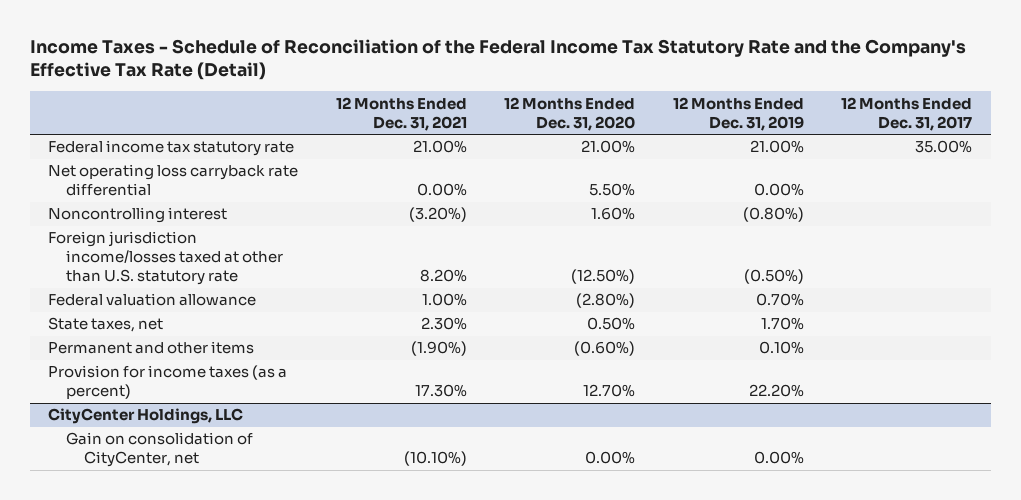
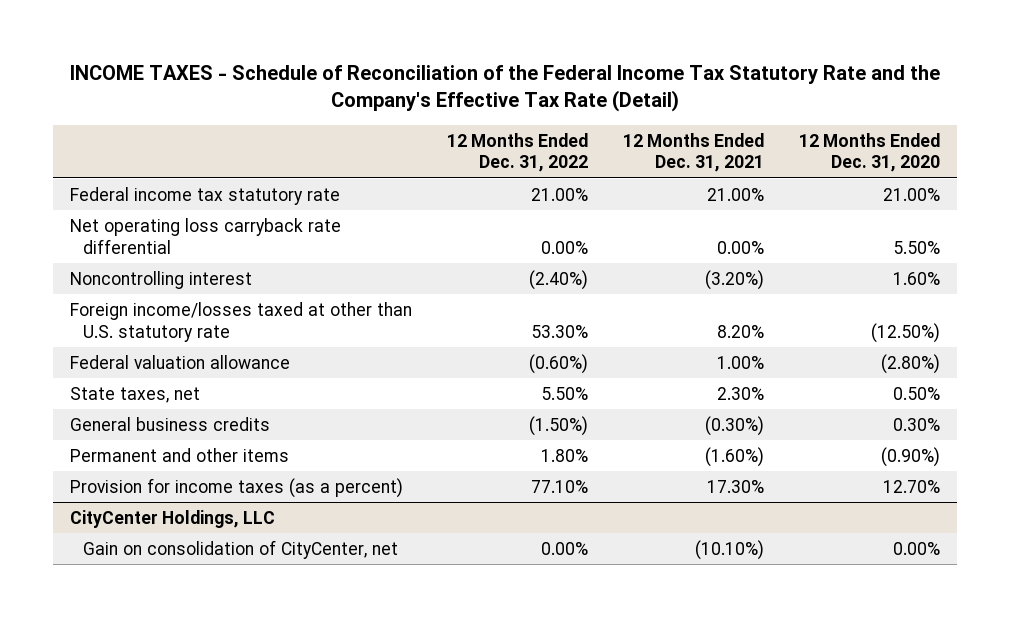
- Income Taxes - Schedule of Reconciliation of the Federal Income Tax Statutory Rate and the Company's Effective Tax Rate (Detail)
+ INCOME TAXES - Schedule of Reconciliation of the Federal Income Tax Statutory Rate and the Company's Effective Tax Rate (Detail)
- | 12 Months Ended Dec. 31, 2021 | 12 Months Ended Dec. 31, 2020 | 12 Months Ended Dec. 31, 2019 | 12 Months Ended Dec. 31, 2017
+ | 12 Months Ended Dec. 31, 2022 | 12 Months Ended Dec. 31, 2021 | 12 Months Ended Dec. 31, 2020
- Foreign jurisdiction income/losses taxed at other than U.S. statutory rate | 8.20% | (12.50%) | (0.50%) |
+ Foreign income/losses taxed at other than U.S. statutory rate | 53.30% | 8.20% | (12.50%)
- Permanent and other items | (1.90%) | (0.60%) | 0.10% |
+ General business credits | (1.50%) | (0.30%) | 0.30%
+ Permanent and other items | 1.80% | (1.60%) | (0.90%)

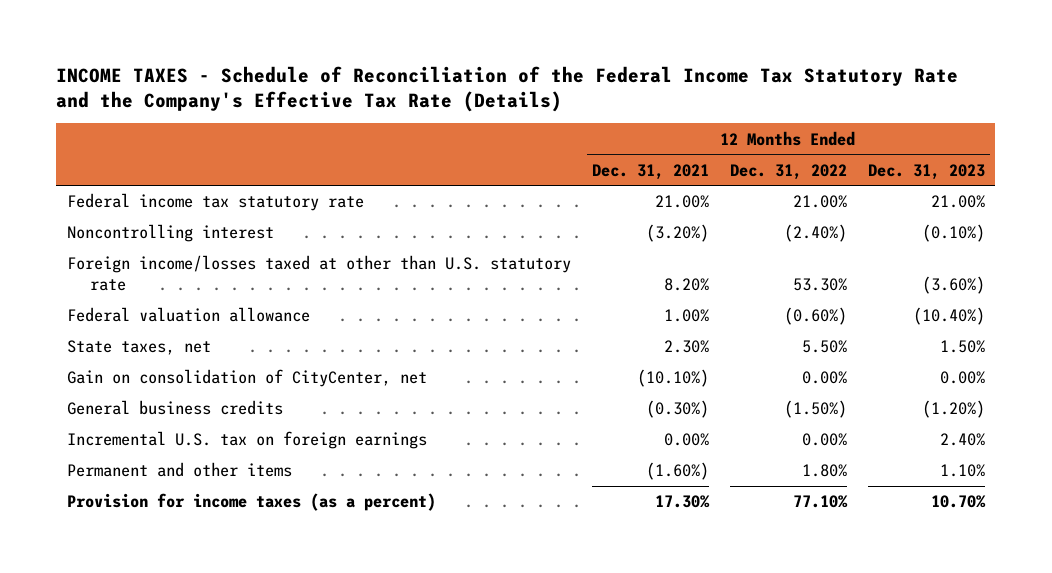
- INCOME TAXES - Schedule of Reconciliation of the Federal Income Tax Statutory Rate and the Company's Effective Tax Rate (Detail)
+ INCOME TAXES - Schedule of Reconciliation of the Federal Income Tax Statutory Rate and the Company's Effective Tax Rate (Details)
- | 12 Months Ended Dec. 31, 2022 | 12 Months Ended Dec. 31, 2021 | 12 Months Ended Dec. 31, 2020
+ | 12 Months Ended Dec. 31, 2021 | 12 Months Ended Dec. 31, 2022 | 12 Months Ended Dec. 31, 2023
- Net operating loss carryback rate differential | 0.00% | 0.00% | 5.50%
+ Gain on consolidation of CityCenter, net | (10.10%) | 0.00% | 0.00%
+ Incremental U.S. tax on foreign earnings | 0.00% | 0.00% | 2.40%
- CityCenter Holdings, LLC
- Gain on consolidation of CityCenter, net | 0.00% | (10.10%) | 0.00%

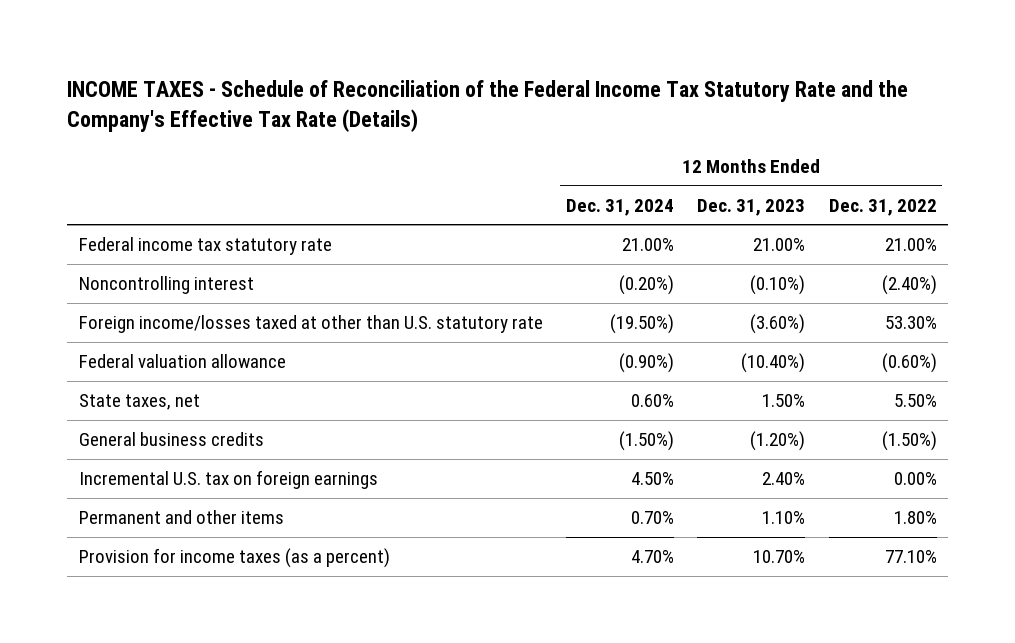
- | 12 Months Ended Dec. 31, 2021 | 12 Months Ended Dec. 31, 2022 | 12 Months Ended Dec. 31, 2023
+ | 12 Months Ended Dec. 31, 2024 | 12 Months Ended Dec. 31, 2023 | 12 Months Ended Dec. 31, 2022
- Gain on consolidation of CityCenter, net | (10.10%) | 0.00% | 0.00%

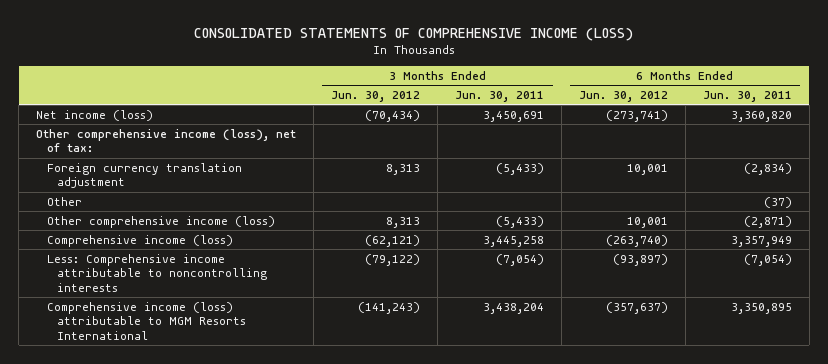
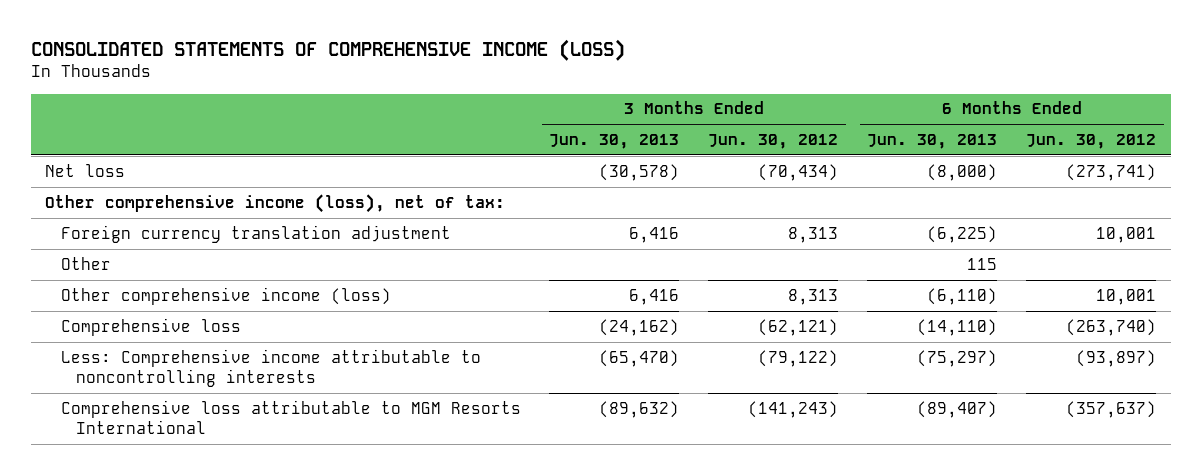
- | 3 Months Ended Jun. 30, 2012 | 3 Months Ended Jun. 30, 2011 | 6 Months Ended Jun. 30, 2012 | 6 Months Ended Jun. 30, 2011
+ | 3 Months Ended Jun. 30, 2013 | 3 Months Ended Jun. 30, 2012 | 6 Months Ended Jun. 30, 2013 | 6 Months Ended Jun. 30, 2012
- Net income (loss) | (70,434) | 3,450,691 | (273,741) | 3,360,820
+ Net loss | (30,578) | (70,434) | (8,000) | (273,741)
- Comprehensive income (loss) | (62,121) | 3,445,258 | (263,740) | 3,357,949
+ Comprehensive loss | (24,162) | (62,121) | (14,110) | (263,740)
- Comprehensive income (loss) attributable to MGM Resorts International | (141,243) | 3,438,204 | (357,637) | 3,350,895
+ Comprehensive loss attributable to MGM Resorts International | (89,632) | (141,243) | (89,407) | (357,637)

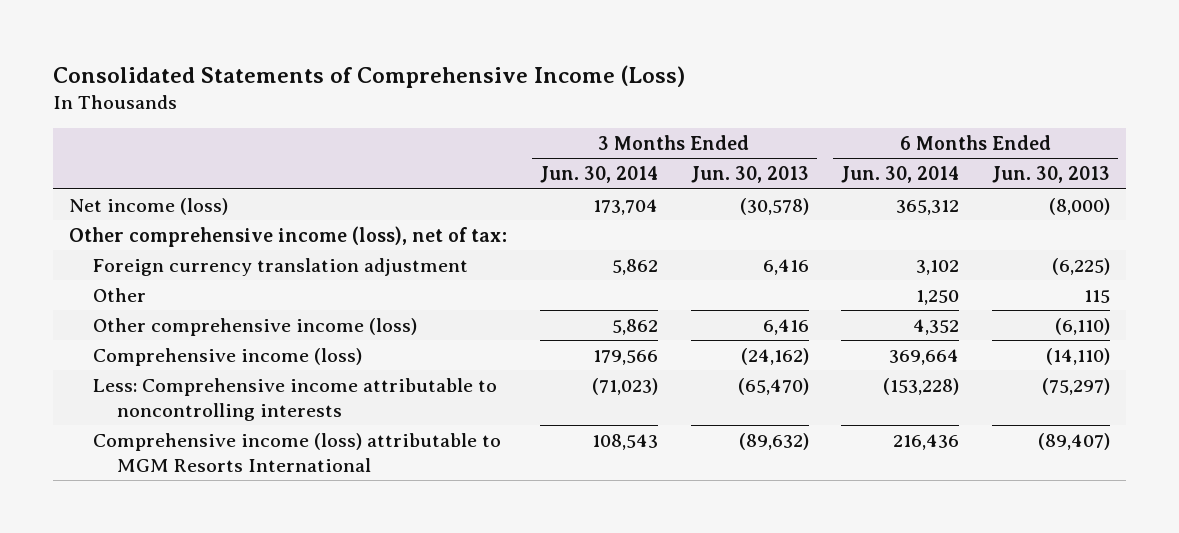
- CONSOLIDATED STATEMENTS OF COMPREHENSIVE INCOME (LOSS)
+ Consolidated Statements of Comprehensive Income (Loss)
- | 3 Months Ended Jun. 30, 2013 | 3 Months Ended Jun. 30, 2012 | 6 Months Ended Jun. 30, 2013 | 6 Months Ended Jun. 30, 2012
+ | 3 Months Ended Jun. 30, 2014 | 3 Months Ended Jun. 30, 2013 | 6 Months Ended Jun. 30, 2014 | 6 Months Ended Jun. 30, 2013
- Net loss | (30,578) | (70,434) | (8,000) | (273,741)
+ Net income (loss) | 173,704 | (30,578) | 365,312 | (8,000)
- Comprehensive loss | (24,162) | (62,121) | (14,110) | (263,740)
+ Comprehensive income (loss) | 179,566 | (24,162) | 369,664 | (14,110)
- Comprehensive loss attributable to MGM Resorts International | (89,632) | (141,243) | (89,407) | (357,637)
+ Comprehensive income (loss) attributable to MGM Resorts International | 108,543 | (89,632) | 216,436 | (89,407)

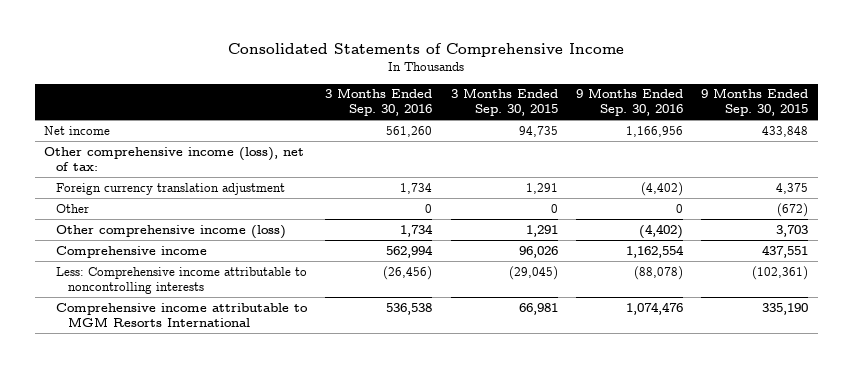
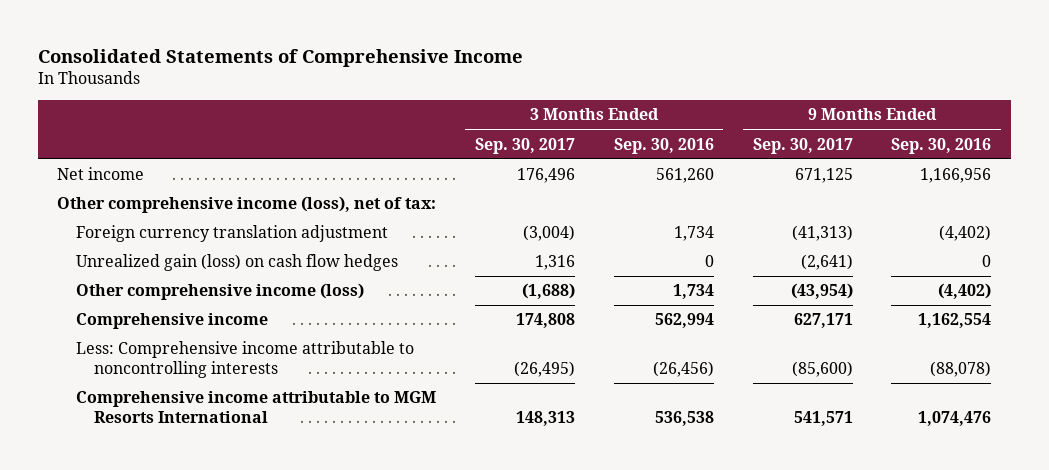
- | 3 Months Ended Sep. 30, 2016 | 3 Months Ended Sep. 30, 2015 | 9 Months Ended Sep. 30, 2016 | 9 Months Ended Sep. 30, 2015
+ | 3 Months Ended Sep. 30, 2017 | 3 Months Ended Sep. 30, 2016 | 9 Months Ended Sep. 30, 2017 | 9 Months Ended Sep. 30, 2016
- Other | 0 | 0 | 0 | (672)
+ Unrealized gain (loss) on cash flow hedges | 1,316 | 0 | (2,641) | 0

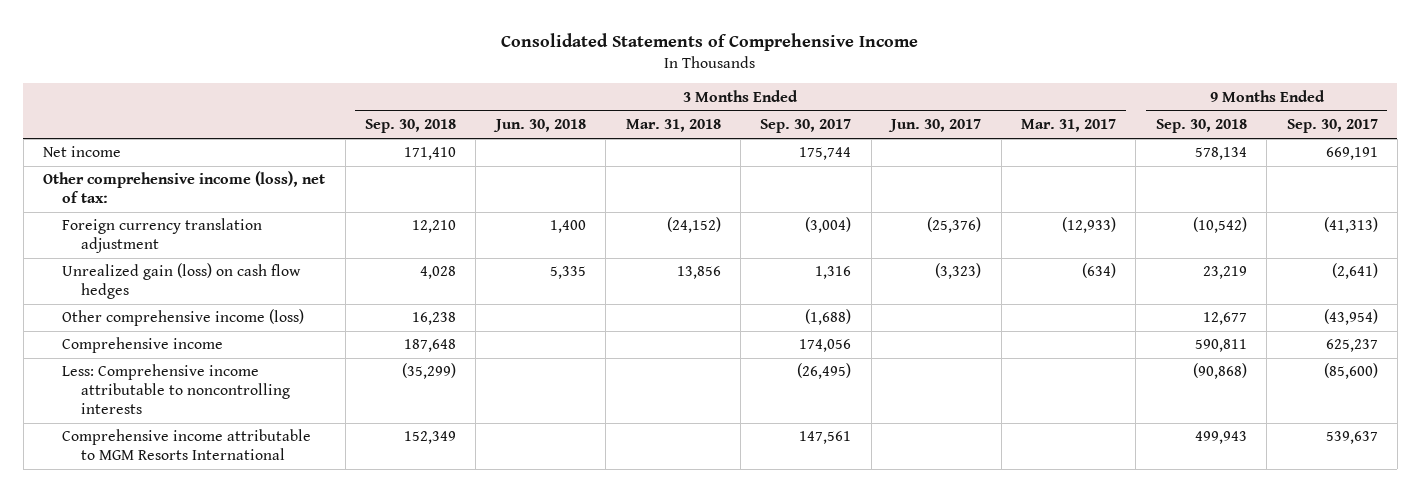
- | 3 Months Ended Sep. 30, 2017 | 3 Months Ended Sep. 30, 2016 | 9 Months Ended Sep. 30, 2017 | 9 Months Ended Sep. 30, 2016
+ | 3 Months Ended Sep. 30, 2018 | 3 Months Ended Jun. 30, 2018 | 3 Months Ended Mar. 31, 2018 | 3 Months Ended Sep. 30, 2017 | 3 Months Ended Jun. 30, 2017 | 3 Months Ended Mar. 31, 2017 | 9 Months Ended Sep. 30, 2018 | 9 Months Ended Sep. 30, 2017
- Net income | 176,496 | 561,260 | 671,125 | 1,166,956
+ Net income | 171,410 | | | 175,744 | | | 578,134 | 669,191
- Comprehensive income | 174,808 | 562,994 | 627,171 | 1,162,554
+ Comprehensive income | 187,648 | | | 174,056 | | | 590,811 | 625,237
- Comprehensive income attributable to MGM Resorts International | 148,313 | 536,538 | 541,571 | 1,074,476
+ Comprehensive income attributable to MGM Resorts International | 152,349 | | | 147,561 | | | 499,943 | 539,637

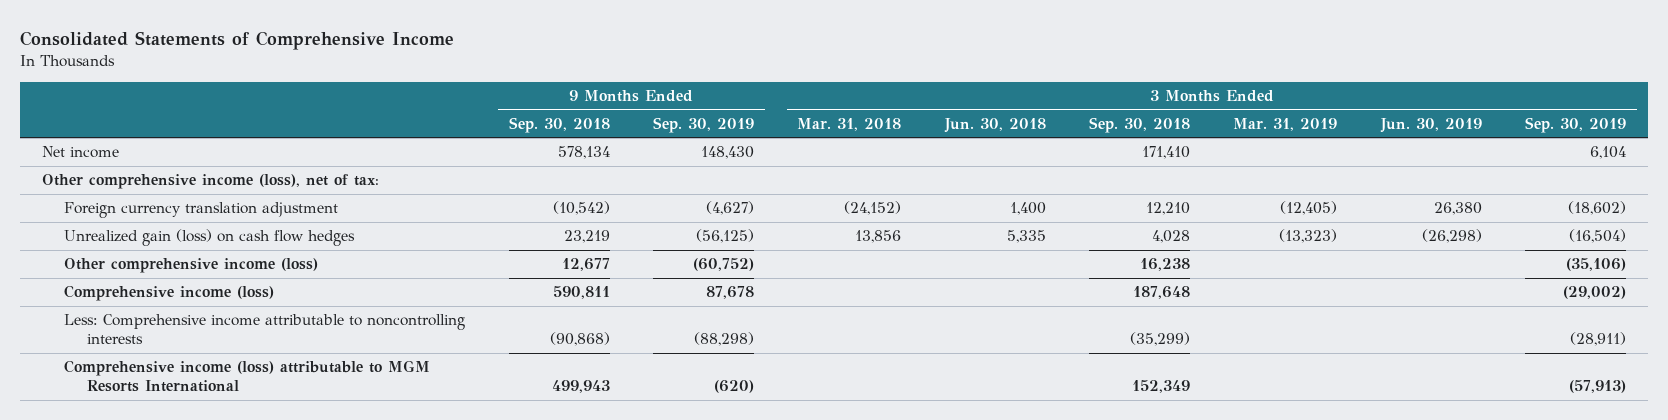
- | 3 Months Ended Sep. 30, 2018 | 3 Months Ended Jun. 30, 2018 | 3 Months Ended Mar. 31, 2018 | 3 Months Ended Sep. 30, 2017 | 3 Months Ended Jun. 30, 2017 | 3 Months Ended Mar. 31, 2017 | 9 Months Ended Sep. 30, 2018 | 9 Months Ended Sep. 30, 2017
+ | 9 Months Ended Sep. 30, 2018 | 9 Months Ended Sep. 30, 2019 | 3 Months Ended Mar. 31, 2018 | 3 Months Ended Jun. 30, 2018 | 3 Months Ended Sep. 30, 2018 | 3 Months Ended Mar. 31, 2019 | 3 Months Ended Jun. 30, 2019 | 3 Months Ended Sep. 30, 2019
- Comprehensive income | 187,648 | | | 174,056 | | | 590,811 | 625,237
+ Comprehensive income (loss) | 590,811 | 87,678 | | | 187,648 | | | (29,002)
- Comprehensive income attributable to MGM Resorts International | 152,349 | | | 147,561 | | | 499,943 | 539,637
+ Comprehensive income (loss) attributable to MGM Resorts International | 499,943 | (620) | | | 152,349 | | | (57,913)

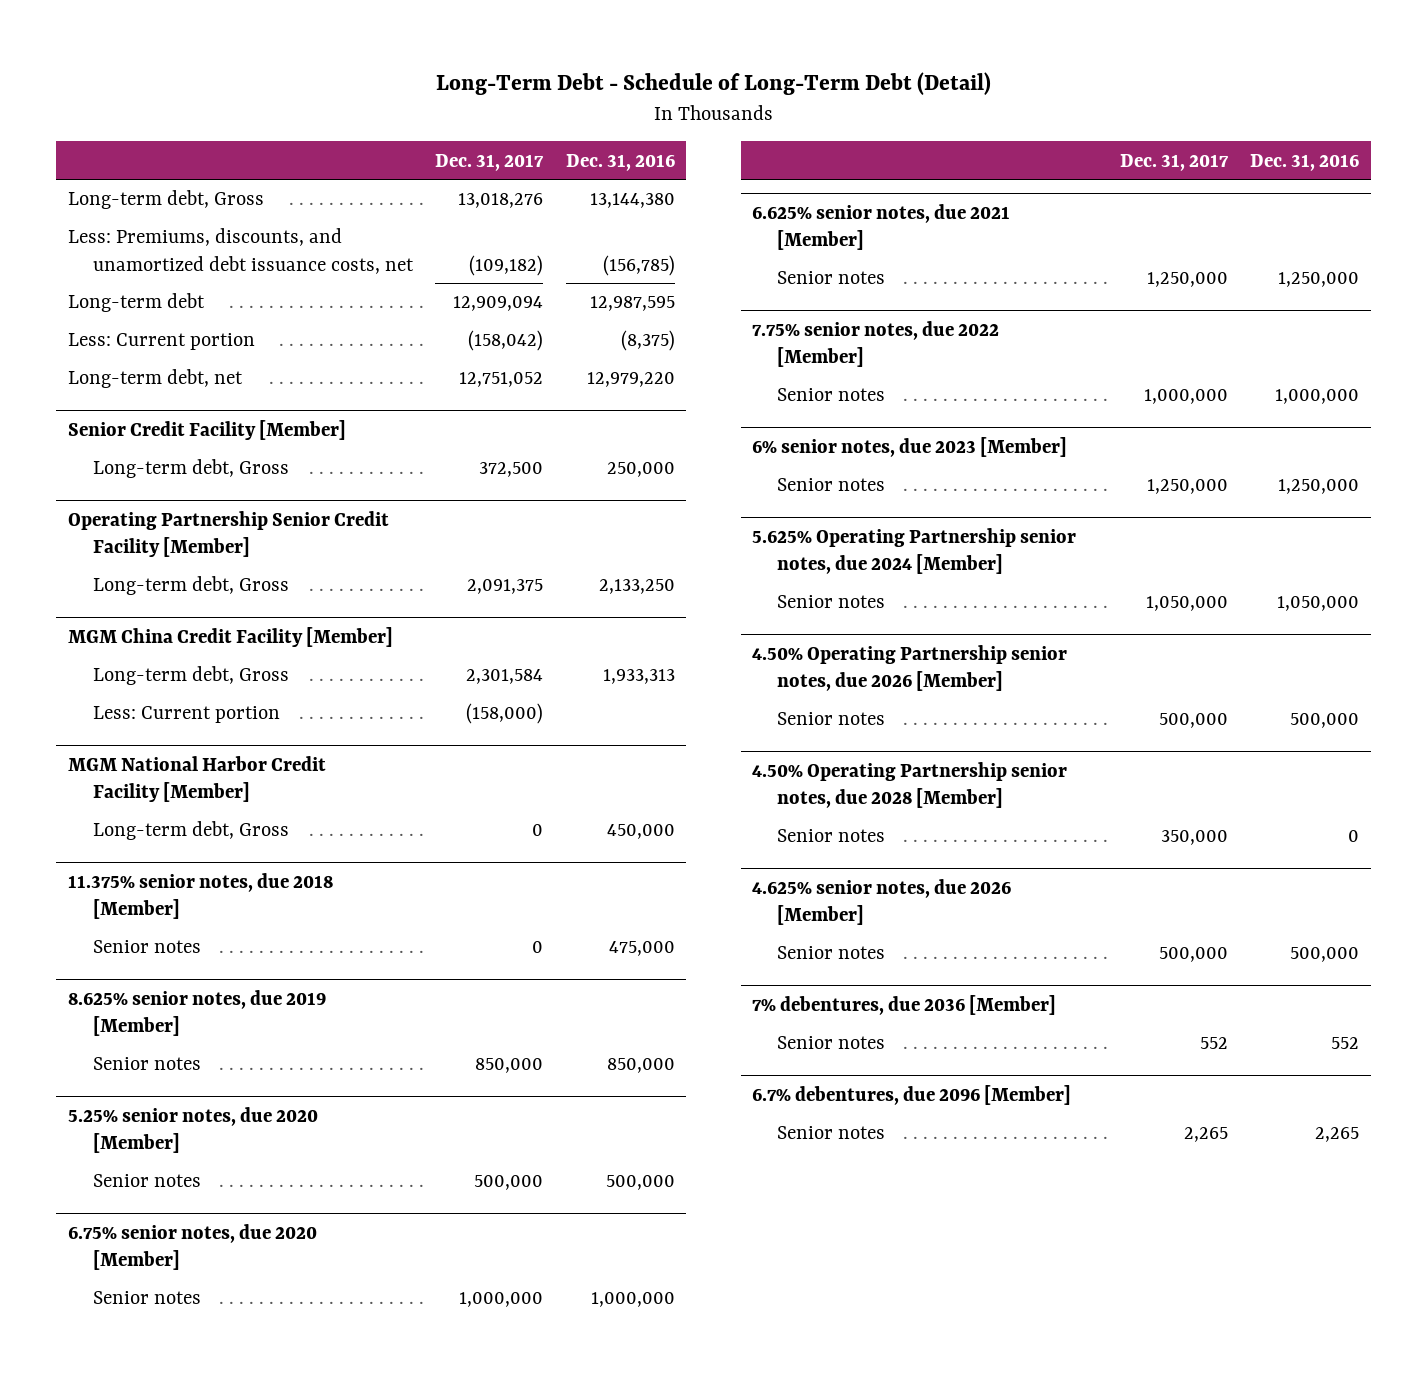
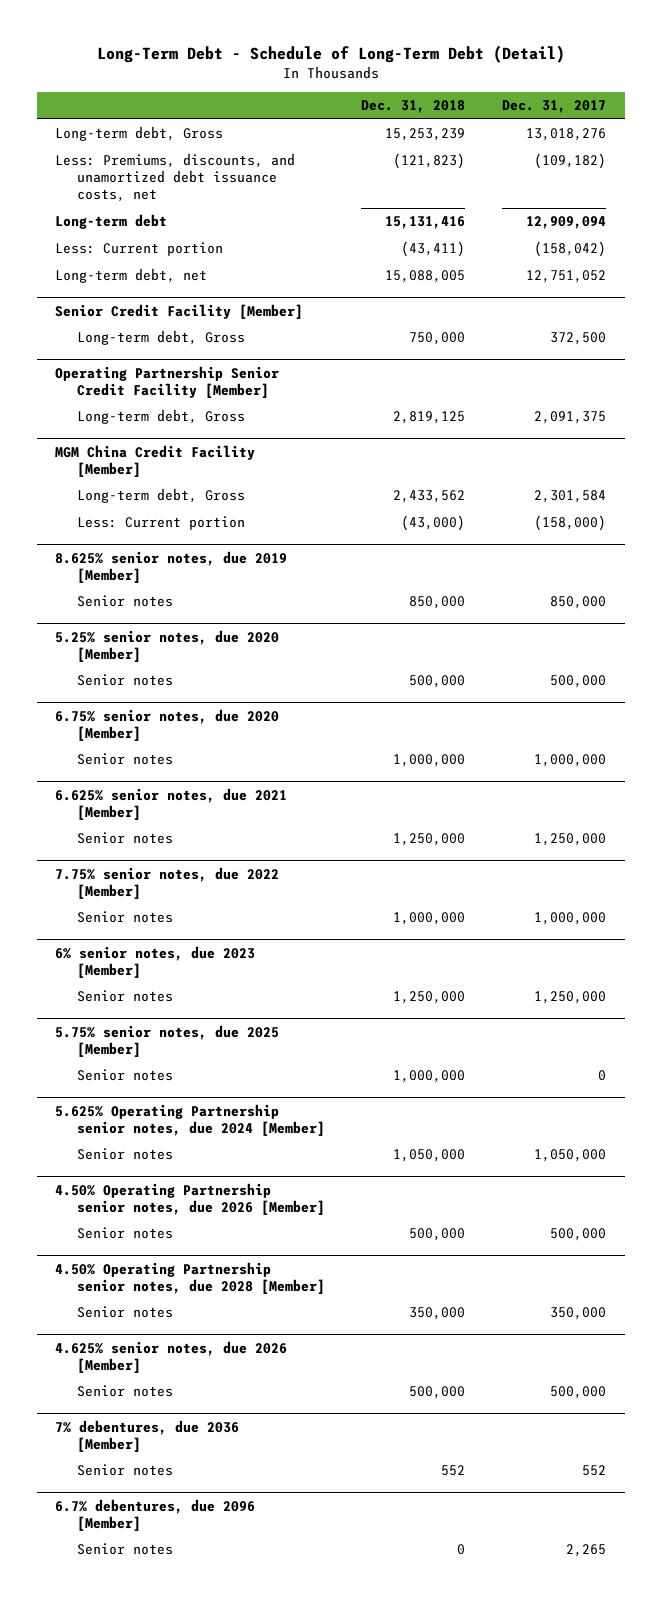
- | Dec. 31, 2017 | Dec. 31, 2016
+ | Dec. 31, 2018 | Dec. 31, 2017
- MGM National Harbor Credit Facility [Member]
- Long-term debt, Gross | 0 | 450,000
- 11.375% senior notes, due 2018 [Member]
- Senior notes | 0 | 475,000
+ 5.75% senior notes, due 2025 [Member]
+ Senior notes | 1,000,000 | 0

